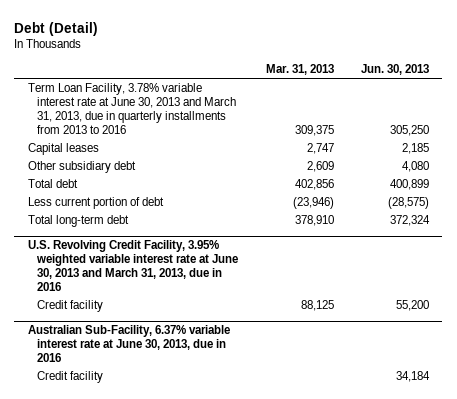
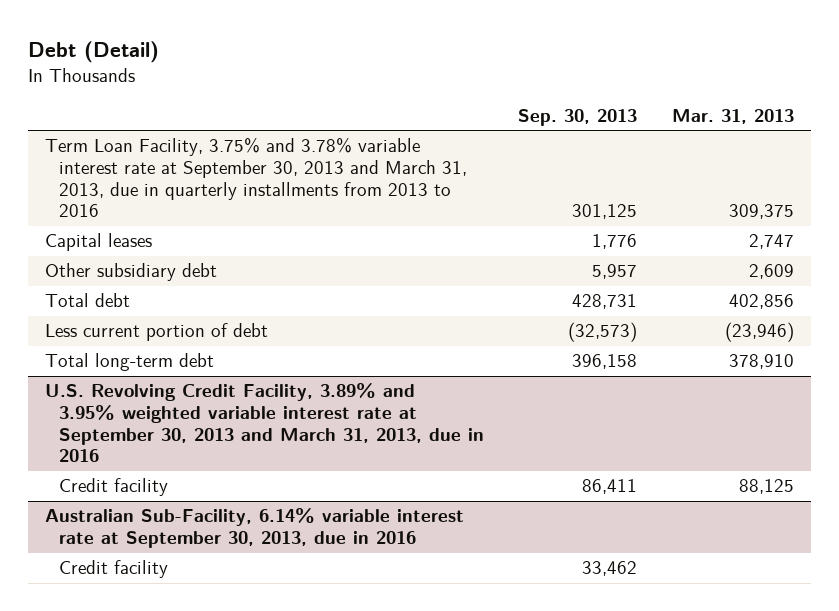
- | Mar. 31, 2013 | Jun. 30, 2013
+ | Sep. 30, 2013 | Mar. 31, 2013
- Term Loan Facility, 3.78% variable interest rate at June 30, 2013 and March 31, 2013, due in quarterly installments from 2013 to 2016 | 309,375 | 305,250
+ Term Loan Facility, 3.75% and 3.78% variable interest rate at September 30, 2013 and March 31, 2013, due in quarterly installments from 2013 to 2016 | 301,125 | 309,375
- U.S. Revolving Credit Facility, 3.95% weighted variable interest rate at June 30, 2013 and March 31, 2013, due in 2016
+ U.S. Revolving Credit Facility, 3.89% and 3.95% weighted variable interest rate at September 30, 2013 and March 31, 2013, due in 2016
- Australian Sub-Facility, 6.37% variable interest rate at June 30, 2013, due in 2016
+ Australian Sub-Facility, 6.14% variable interest rate at September 30, 2013, due in 2016

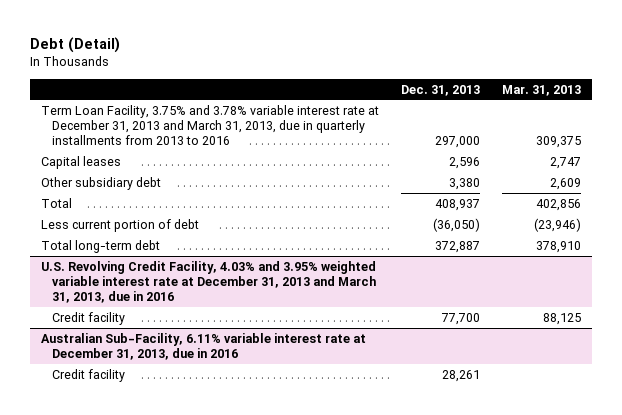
- | Sep. 30, 2013 | Mar. 31, 2013
+ | Dec. 31, 2013 | Mar. 31, 2013
- Term Loan Facility, 3.75% and 3.78% variable interest rate at September 30, 2013 and March 31, 2013, due in quarterly installments from 2013 to 2016 | 301,125 | 309,375
+ Term Loan Facility, 3.75% and 3.78% variable interest rate at December 31, 2013 and March 31, 2013, due in quarterly installments from 2013 to 2016 | 297,000 | 309,375
- Total debt | 428,731 | 402,856
+ Total | 408,937 | 402,856
- U.S. Revolving Credit Facility, 3.89% and 3.95% weighted variable interest rate at September 30, 2013 and March 31, 2013, due in 2016
+ U.S. Revolving Credit Facility, 4.03% and 3.95% weighted variable interest rate at December 31, 2013 and March 31, 2013, due in 2016
- Australian Sub-Facility, 6.14% variable interest rate at September 30, 2013, due in 2016
+ Australian Sub-Facility, 6.11% variable interest rate at December 31, 2013, due in 2016

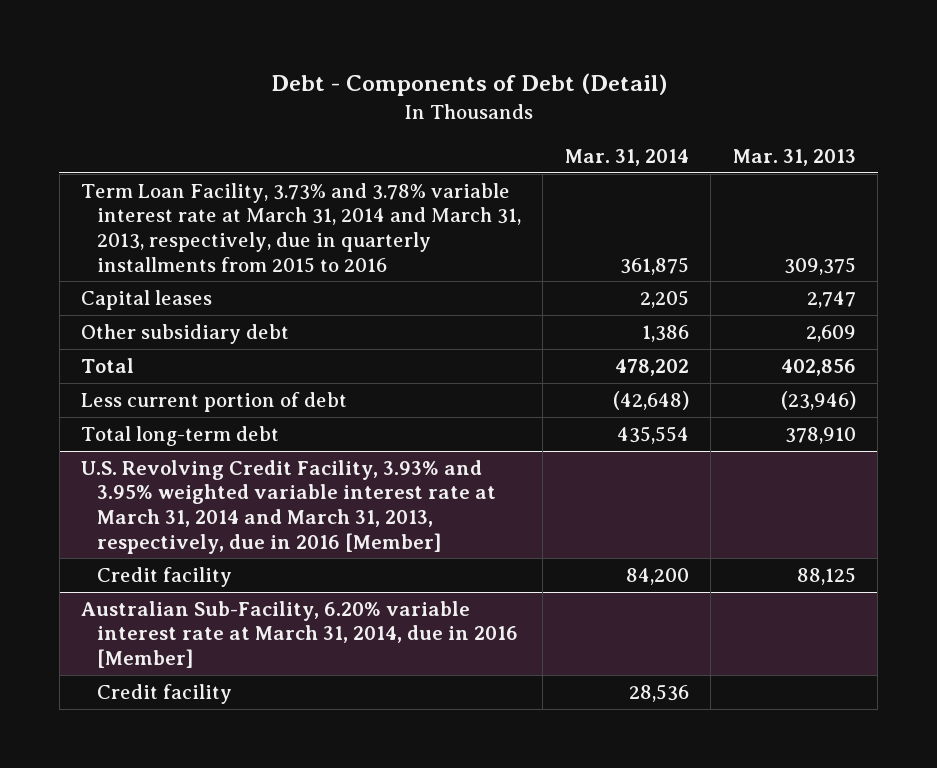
- Debt (Detail)
+ Debt - Components of Debt (Detail)
- | Dec. 31, 2013 | Mar. 31, 2013
+ | Mar. 31, 2014 | Mar. 31, 2013
- Term Loan Facility, 3.75% and 3.78% variable interest rate at December 31, 2013 and March 31, 2013, due in quarterly installments from 2013 to 2016 | 297,000 | 309,375
+ Term Loan Facility, 3.73% and 3.78% variable interest rate at March 31, 2014 and March 31, 2013, respectively, due in quarterly installments from 2015 to 2016 | 361,875 | 309,375
- U.S. Revolving Credit Facility, 4.03% and 3.95% weighted variable interest rate at December 31, 2013 and March 31, 2013, due in 2016
+ U.S. Revolving Credit Facility, 3.93% and 3.95% weighted variable interest rate at March 31, 2014 and March 31, 2013, respectively, due in 2016 [Member]
- Australian Sub-Facility, 6.11% variable interest rate at December 31, 2013, due in 2016
+ Australian Sub-Facility, 6.20% variable interest rate at March 31, 2014, due in 2016 [Member]

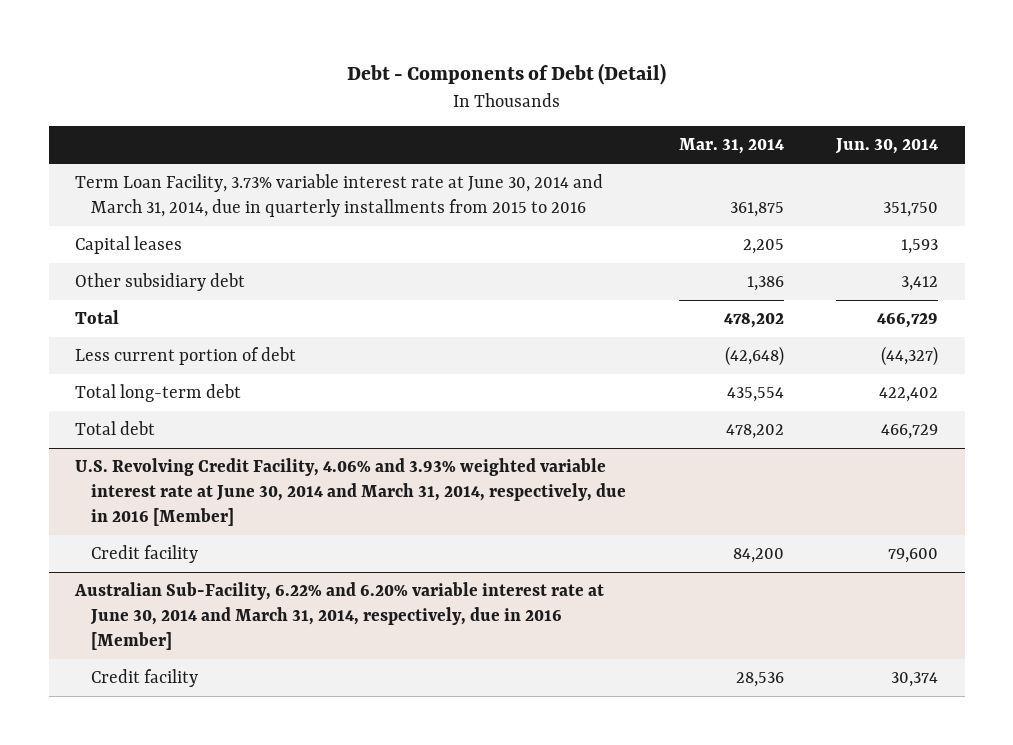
- | Mar. 31, 2014 | Mar. 31, 2013
+ | Mar. 31, 2014 | Jun. 30, 2014
- Term Loan Facility, 3.73% and 3.78% variable interest rate at March 31, 2014 and March 31, 2013, respectively, due in quarterly installments from 2015 to 2016 | 361,875 | 309,375
+ Term Loan Facility, 3.73% variable interest rate at June 30, 2014 and March 31, 2014, due in quarterly installments from 2015 to 2016 | 361,875 | 351,750
- U.S. Revolving Credit Facility, 3.93% and 3.95% weighted variable interest rate at March 31, 2014 and March 31, 2013, respectively, due in 2016 [Member]
+ Total debt | 478,202 | 466,729
+ U.S. Revolving Credit Facility, 4.06% and 3.93% weighted variable interest rate at June 30, 2014 and March 31, 2014, respectively, due in 2016 [Member]
- Australian Sub-Facility, 6.20% variable interest rate at March 31, 2014, due in 2016 [Member]
+ Australian Sub-Facility, 6.22% and 6.20% variable interest rate at June 30, 2014 and March 31, 2014, respectively, due in 2016 [Member]

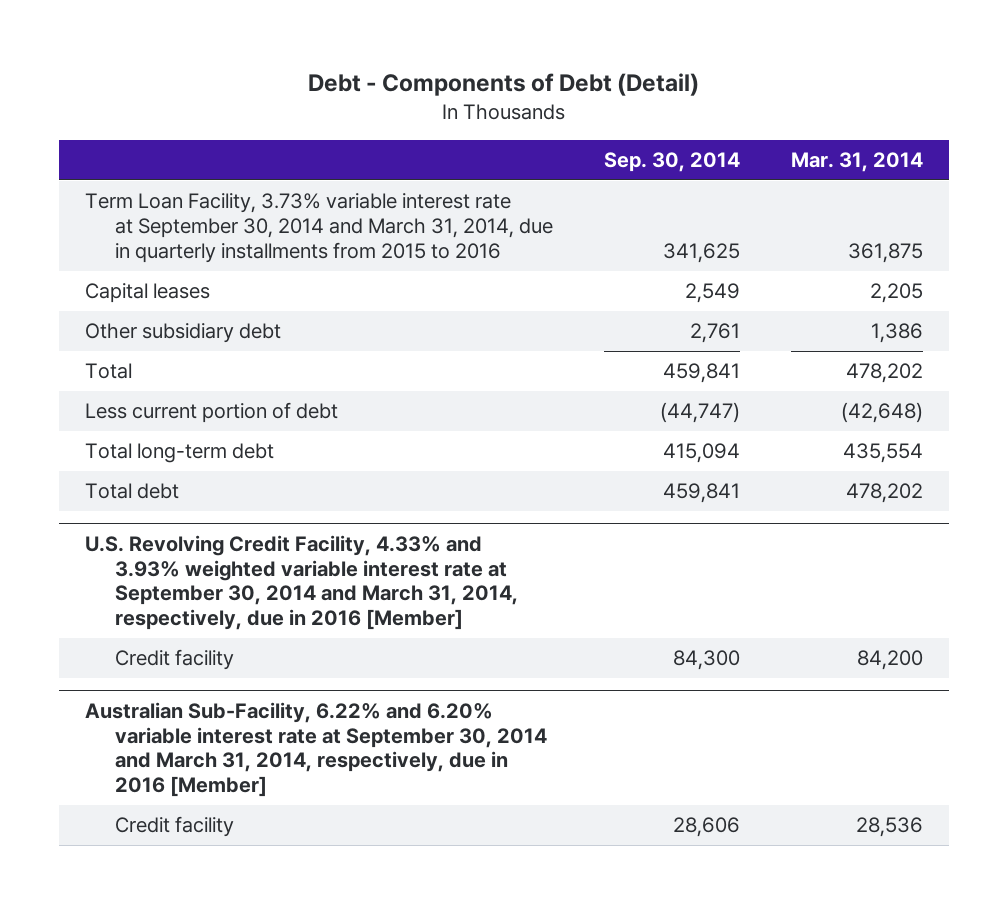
- | Mar. 31, 2014 | Jun. 30, 2014
+ | Sep. 30, 2014 | Mar. 31, 2014
- Term Loan Facility, 3.73% variable interest rate at June 30, 2014 and March 31, 2014, due in quarterly installments from 2015 to 2016 | 361,875 | 351,750
+ Term Loan Facility, 3.73% variable interest rate at September 30, 2014 and March 31, 2014, due in quarterly installments from 2015 to 2016 | 341,625 | 361,875
- U.S. Revolving Credit Facility, 4.06% and 3.93% weighted variable interest rate at June 30, 2014 and March 31, 2014, respectively, due in 2016 [Member]
+ U.S. Revolving Credit Facility, 4.33% and 3.93% weighted variable interest rate at September 30, 2014 and March 31, 2014, respectively, due in 2016 [Member]
- Australian Sub-Facility, 6.22% and 6.20% variable interest rate at June 30, 2014 and March 31, 2014, respectively, due in 2016 [Member]
+ Australian Sub-Facility, 6.22% and 6.20% variable interest rate at September 30, 2014 and March 31, 2014, respectively, due in 2016 [Member]

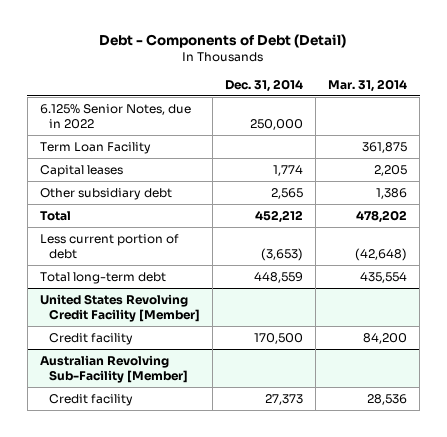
- | Sep. 30, 2014 | Mar. 31, 2014
+ | Dec. 31, 2014 | Mar. 31, 2014
- Term Loan Facility, 3.73% variable interest rate at September 30, 2014 and March 31, 2014, due in quarterly installments from 2015 to 2016 | 341,625 | 361,875
+ 6.125% Senior Notes, due in 2022 | 250,000 |
+ Term Loan Facility | | 361,875
- Total debt | 459,841 | 478,202
- U.S. Revolving Credit Facility, 4.33% and 3.93% weighted variable interest rate at September 30, 2014 and March 31, 2014, respectively, due in 2016 [Member]
+ United States Revolving Credit Facility [Member]
- Australian Sub-Facility, 6.22% and 6.20% variable interest rate at September 30, 2014 and March 31, 2014, respectively, due in 2016 [Member]
+ Australian Revolving Sub-Facility [Member]

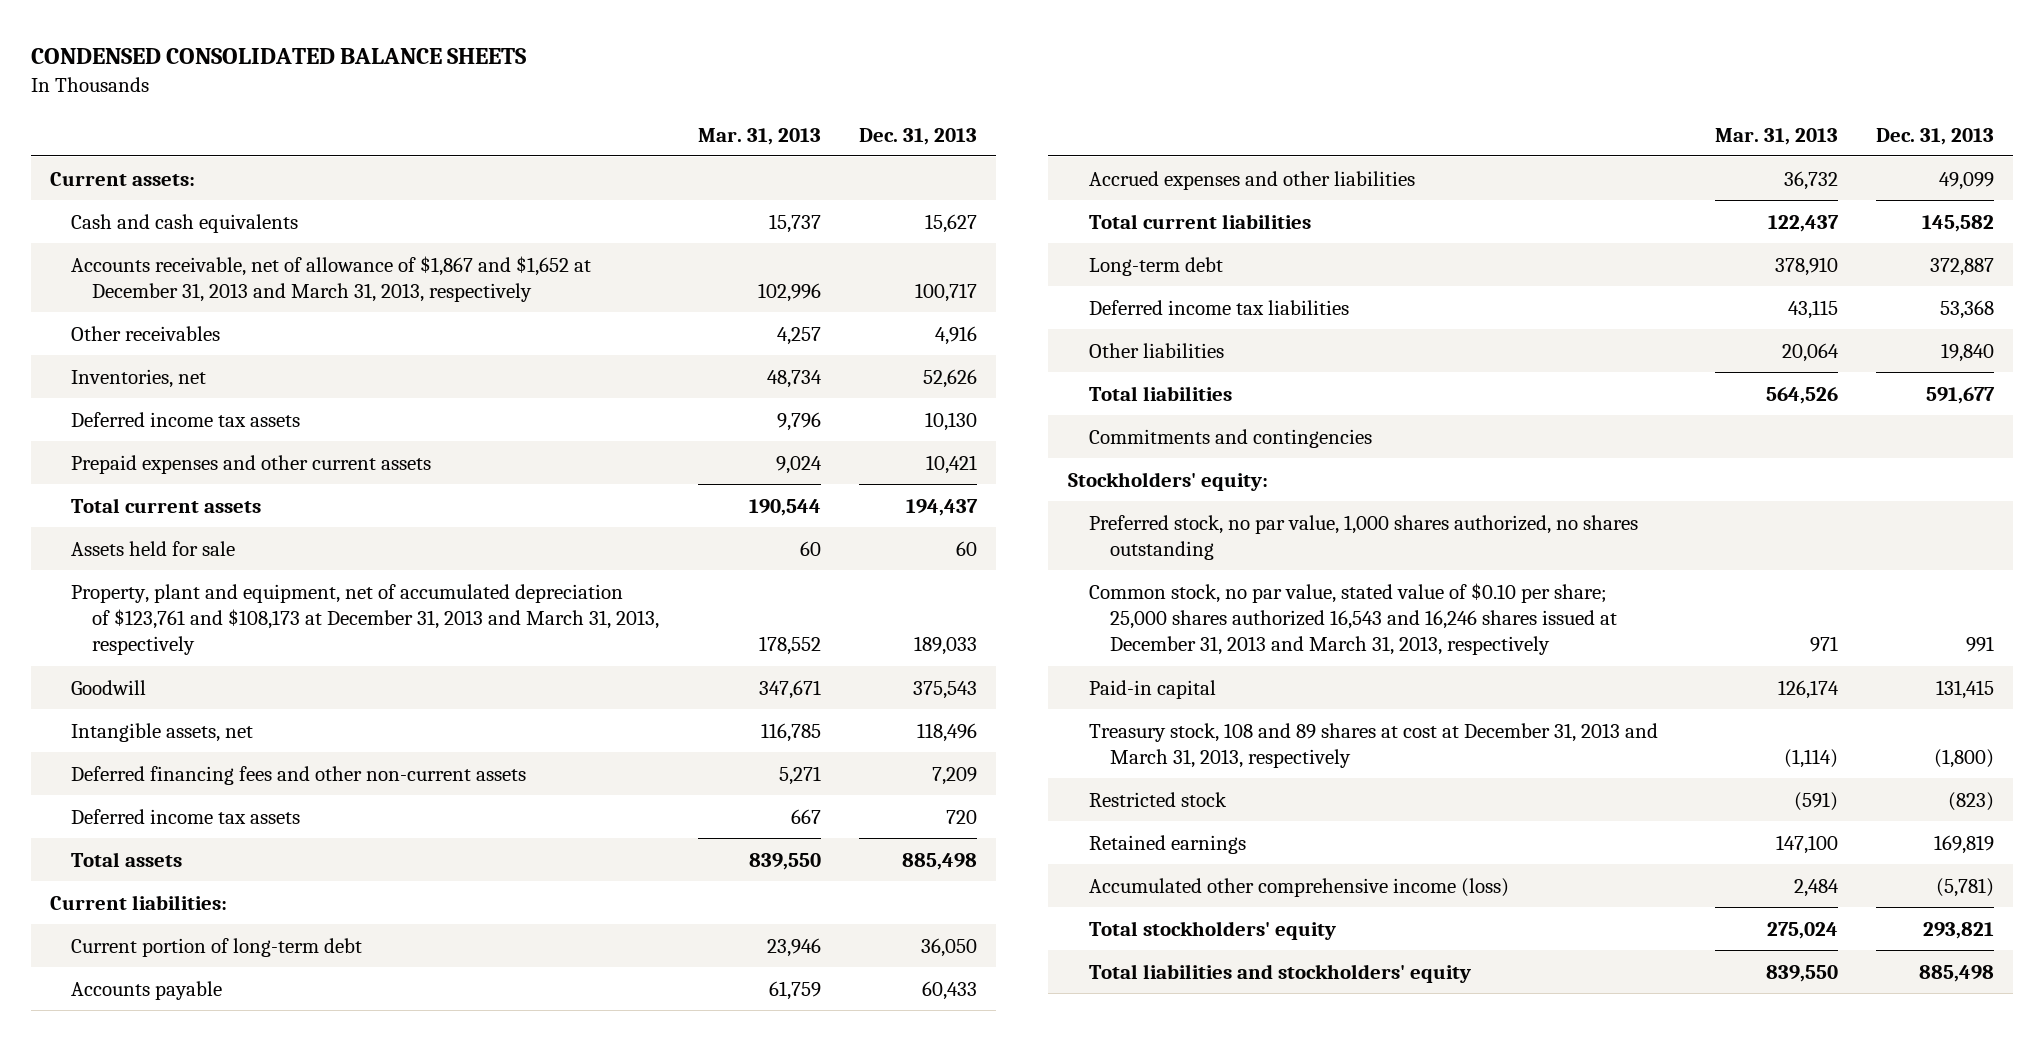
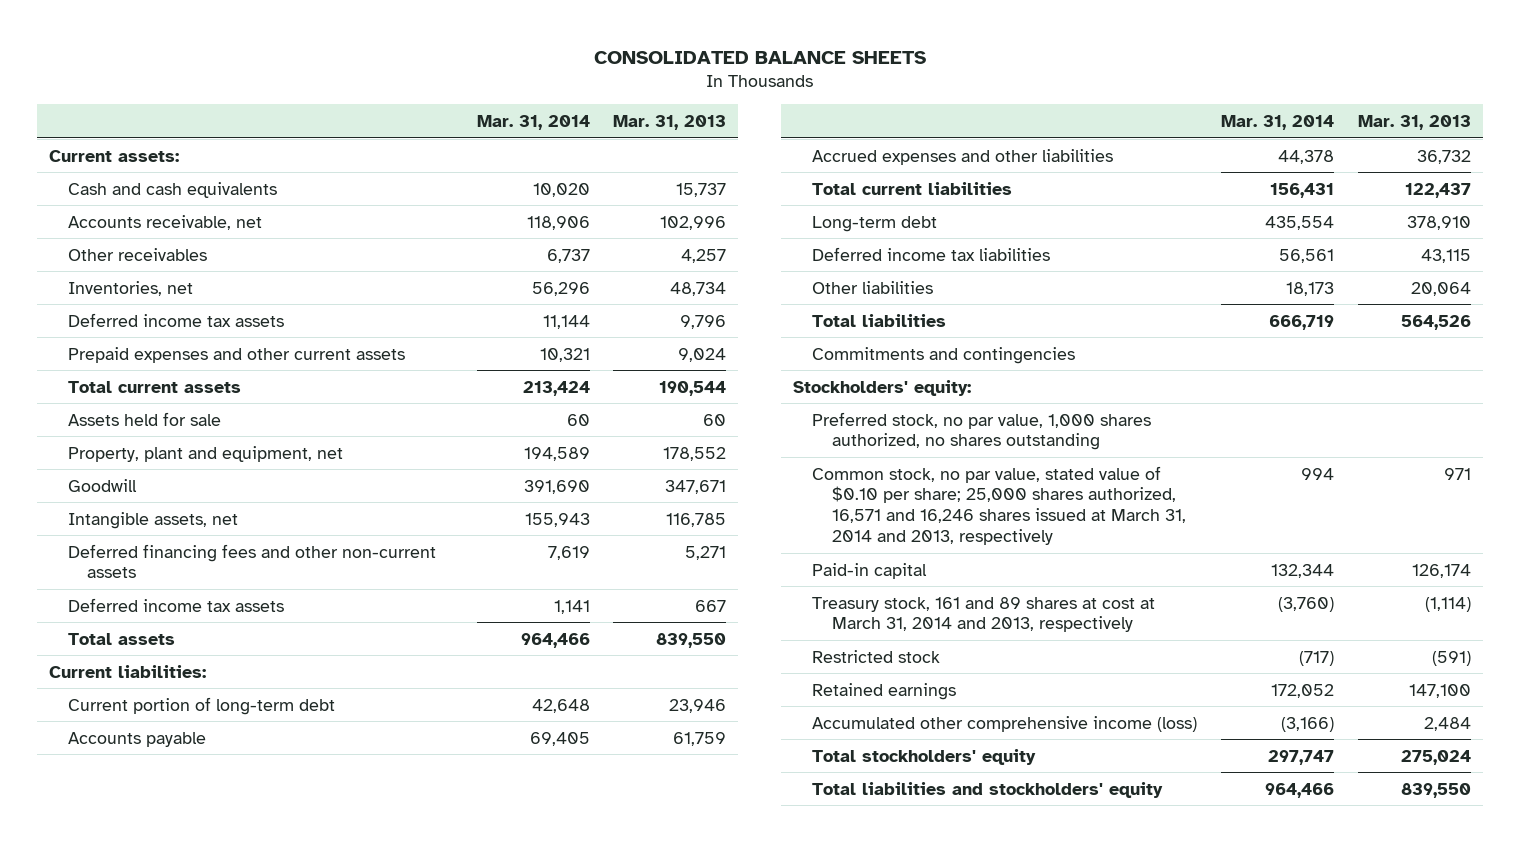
- CONDENSED CONSOLIDATED BALANCE SHEETS
+ CONSOLIDATED BALANCE SHEETS
- | Mar. 31, 2013 | Dec. 31, 2013
+ | Mar. 31, 2014 | Mar. 31, 2013
- Accounts receivable, net of allowance of $1,867 and $1,652 at December 31, 2013 and March 31, 2013, respectively | 102,996 | 100,717
+ Accounts receivable, net | 118,906 | 102,996
- Property, plant and equipment, net of accumulated depreciation of $123,761 and $108,173 at December 31, 2013 and March 31, 2013, respectively | 178,552 | 189,033
+ Property, plant and equipment, net | 194,589 | 178,552
- Common stock, no par value, stated value of $0.10 per share; 25,000 shares authorized 16,543 and 16,246 shares issued at December 31, 2013 and March 31, 2013, respectively | 971 | 991
+ Common stock, no par value, stated value of $0.10 per share; 25,000 shares authorized, 16,571 and 16,246 shares issued at March 31, 2014 and 2013, respectively | 994 | 971
- Treasury stock, 108 and 89 shares at cost at December 31, 2013 and March 31, 2013, respectively | (1,114) | (1,800)
+ Treasury stock, 161 and 89 shares at cost at March 31, 2014 and 2013, respectively | (3,760) | (1,114)

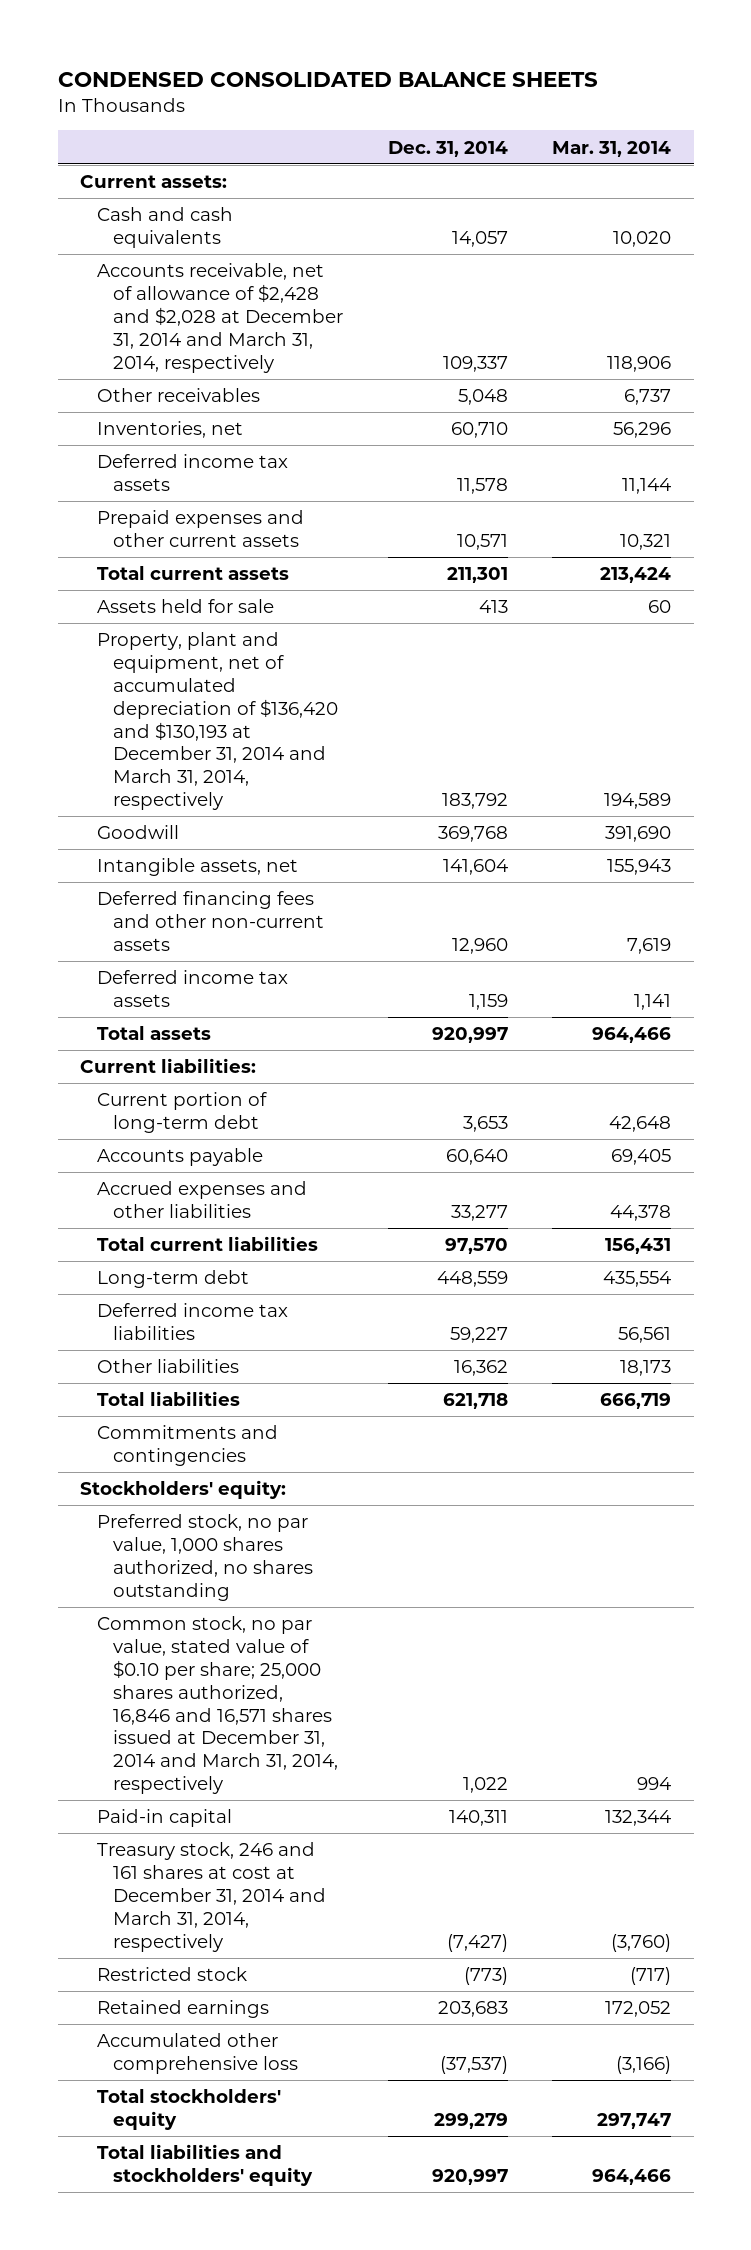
- CONSOLIDATED BALANCE SHEETS
+ CONDENSED CONSOLIDATED BALANCE SHEETS
- | Mar. 31, 2014 | Mar. 31, 2013
+ | Dec. 31, 2014 | Mar. 31, 2014
- Accounts receivable, net | 118,906 | 102,996
+ Accounts receivable, net of allowance of $2,428 and $2,028 at December 31, 2014 and March 31, 2014, respectively | 109,337 | 118,906
- Property, plant and equipment, net | 194,589 | 178,552
+ Property, plant and equipment, net of accumulated depreciation of $136,420 and $130,193 at December 31, 2014 and March 31, 2014, respectively | 183,792 | 194,589
- Common stock, no par value, stated value of $0.10 per share; 25,000 shares authorized, 16,571 and 16,246 shares issued at March 31, 2014 and 2013, respectively | 994 | 971
+ Common stock, no par value, stated value of $0.10 per share; 25,000 shares authorized, 16,846 and 16,571 shares issued at December 31, 2014 and March 31, 2014, respectively | 1,022 | 994
- Treasury stock, 161 and 89 shares at cost at March 31, 2014 and 2013, respectively | (3,760) | (1,114)
+ Treasury stock, 246 and 161 shares at cost at December 31, 2014 and March 31, 2014, respectively | (7,427) | (3,760)
- Accumulated other comprehensive income (loss) | (3,166) | 2,484
+ Accumulated other comprehensive loss | (37,537) | (3,166)

